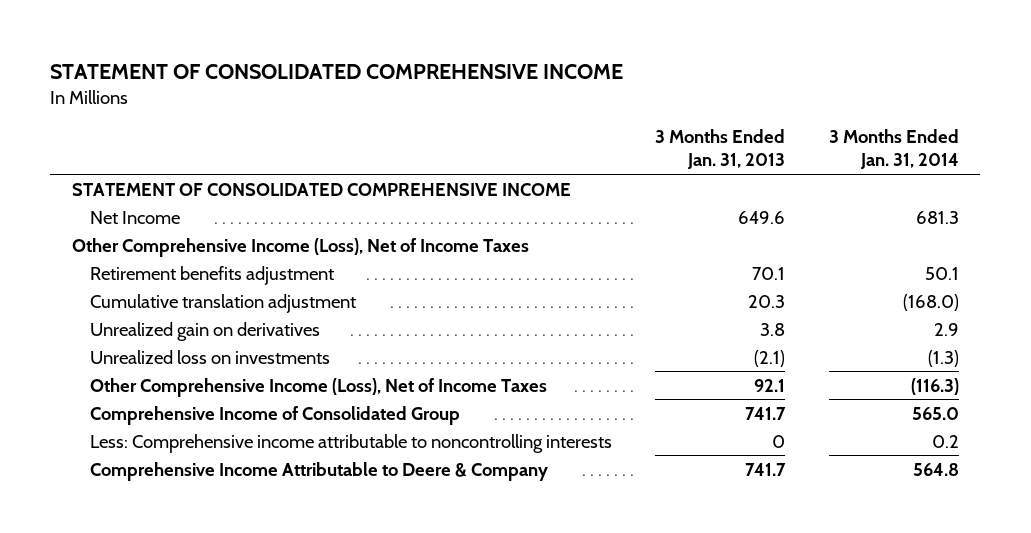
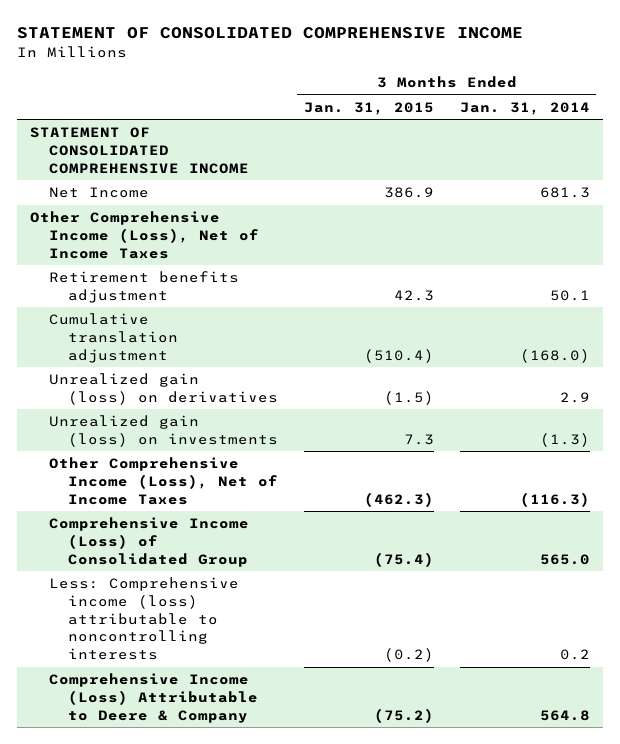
- | 3 Months Ended Jan. 31, 2013 | 3 Months Ended Jan. 31, 2014
+ | 3 Months Ended Jan. 31, 2015 | 3 Months Ended Jan. 31, 2014
- Unrealized gain on derivatives | 3.8 | 2.9
- Unrealized loss on investments | (2.1) | (1.3)
+ Unrealized gain (loss) on derivatives | (1.5) | 2.9
+ Unrealized gain (loss) on investments | 7.3 | (1.3)
- Comprehensive Income of Consolidated Group | 741.7 | 565.0
- Less: Comprehensive income attributable to noncontrolling interests | 0 | 0.2
- Comprehensive Income Attributable to Deere & Company | 741.7 | 564.8
+ Comprehensive Income (Loss) of Consolidated Group | (75.4) | 565.0
+ Less: Comprehensive income (loss) attributable to noncontrolling interests | (0.2) | 0.2
+ Comprehensive Income (Loss) Attributable to Deere & Company | (75.2) | 564.8

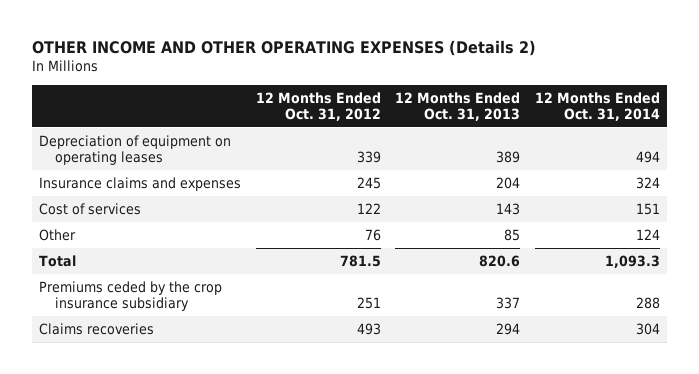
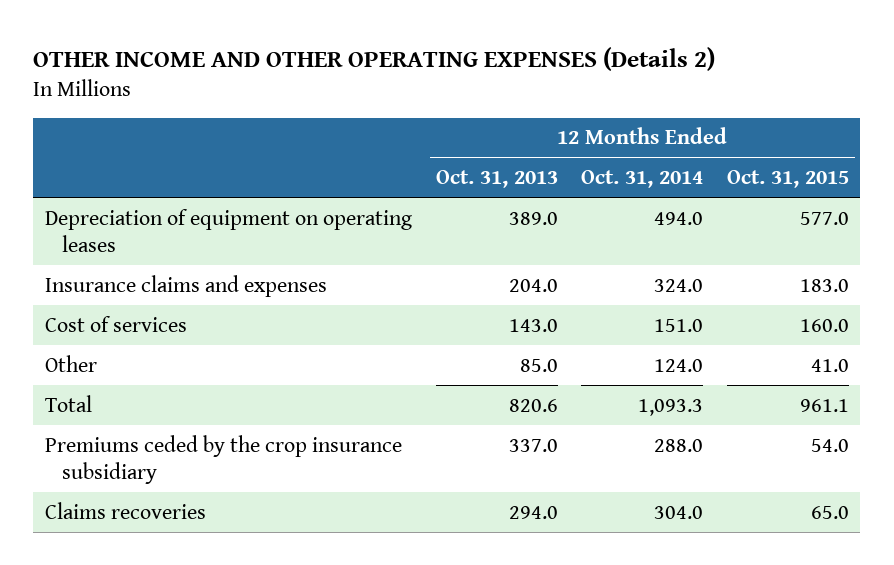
- | 12 Months Ended Oct. 31, 2012 | 12 Months Ended Oct. 31, 2013 | 12 Months Ended Oct. 31, 2014
+ | 12 Months Ended Oct. 31, 2013 | 12 Months Ended Oct. 31, 2014 | 12 Months Ended Oct. 31, 2015
- Depreciation of equipment on operating leases | 339 | 389 | 494
- Insurance claims and expenses | 245 | 204 | 324
- Cost of services | 122 | 143 | 151
- Other | 76 | 85 | 124
+ Depreciation of equipment on operating leases | 389.0 | 494.0 | 577.0
+ Insurance claims and expenses | 204.0 | 324.0 | 183.0
+ Cost of services | 143.0 | 151.0 | 160.0
+ Other | 85.0 | 124.0 | 41.0
- Premiums ceded by the crop insurance subsidiary | 251 | 337 | 288
- Claims recoveries | 493 | 294 | 304
+ Premiums ceded by the crop insurance subsidiary | 337.0 | 288.0 | 54.0
+ Claims recoveries | 294.0 | 304.0 | 65.0

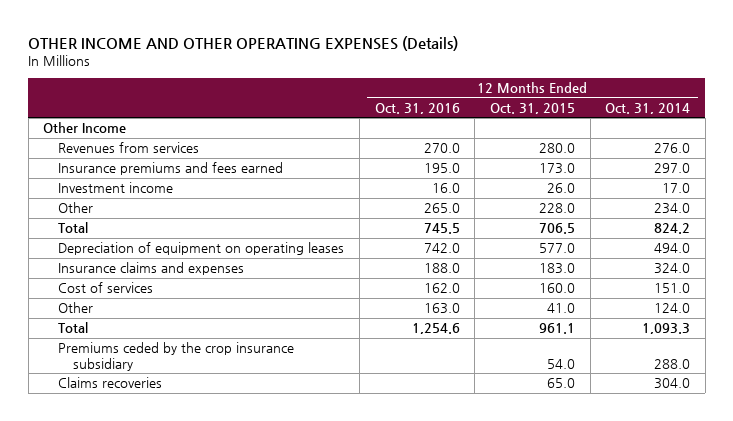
- OTHER INCOME AND OTHER OPERATING EXPENSES (Details 2)
+ OTHER INCOME AND OTHER OPERATING EXPENSES (Details)
- | 12 Months Ended Oct. 31, 2013 | 12 Months Ended Oct. 31, 2014 | 12 Months Ended Oct. 31, 2015
+ | 12 Months Ended Oct. 31, 2016 | 12 Months Ended Oct. 31, 2015 | 12 Months Ended Oct. 31, 2014
+ Other Income
+ Revenues from services | 270.0 | 280.0 | 276.0
+ Insurance premiums and fees earned | 195.0 | 173.0 | 297.0
+ Investment income | 16.0 | 26.0 | 17.0
+ Other | 265.0 | 228.0 | 234.0
+ Total | 745.5 | 706.5 | 824.2

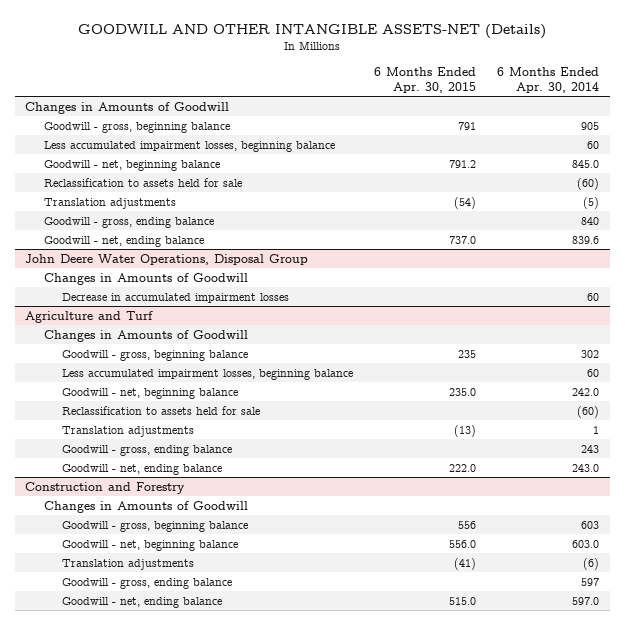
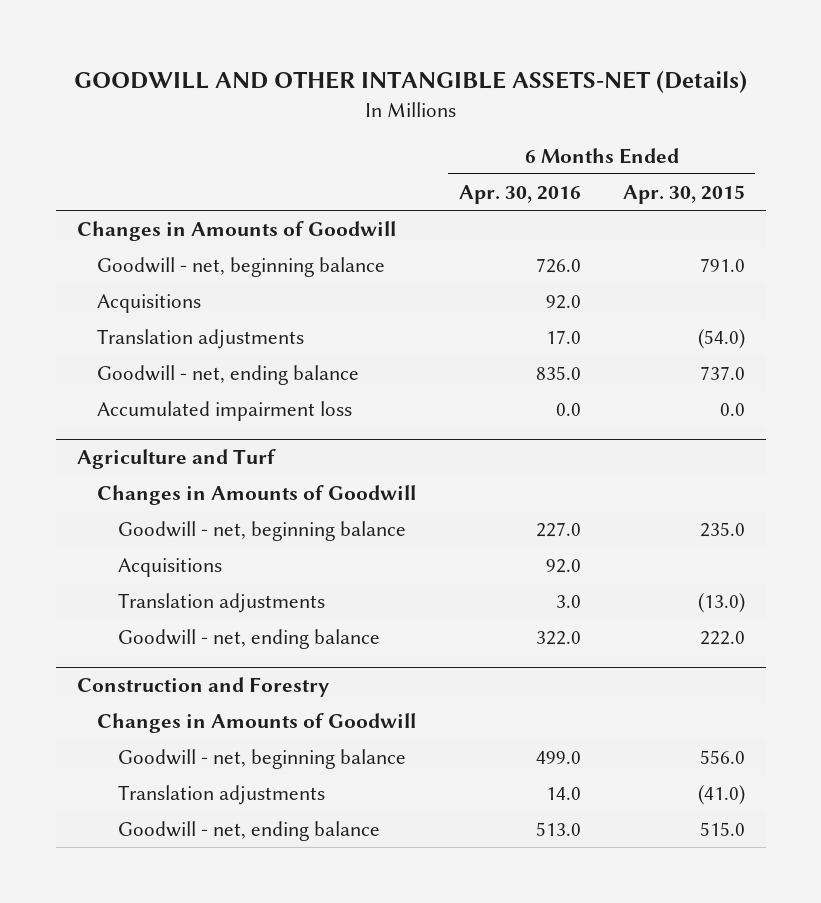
- | 6 Months Ended Apr. 30, 2015 | 6 Months Ended Apr. 30, 2014
+ | 6 Months Ended Apr. 30, 2016 | 6 Months Ended Apr. 30, 2015
- Goodwill - gross, beginning balance | 791 | 905
- Less accumulated impairment losses, beginning balance | | 60
- Goodwill - net, beginning balance | 791.2 | 845.0
- Reclassification to assets held for sale | | (60)
- Translation adjustments | (54) | (5)
- Goodwill - gross, ending balance | | 840
+ Goodwill - net, beginning balance | 726.0 | 791.0
+ Acquisitions | 92.0 |
+ Translation adjustments | 17.0 | (54.0)
- John Deere Water Operations, Disposal Group
- Changes in Amounts of Goodwill
- Decrease in accumulated impairment losses | | 60
+ Accumulated impairment loss | 0.0 | 0.0
@ Agriculture and Turf
- Goodwill - gross, beginning balance | 235 | 302
- Less accumulated impairment losses, beginning balance | | 60
- Reclassification to assets held for sale | | (60)
- Translation adjustments | (13) | 1
- Goodwill - gross, ending balance | | 243
+ Acquisitions | 92.0 |
+ Translation adjustments | 3.0 | (13.0)
@ Construction and Forestry
- Goodwill - gross, beginning balance | 556 | 603
- Translation adjustments | (41) | (6)
- Goodwill - gross, ending balance | | 597
+ Translation adjustments | 14.0 | (41.0)

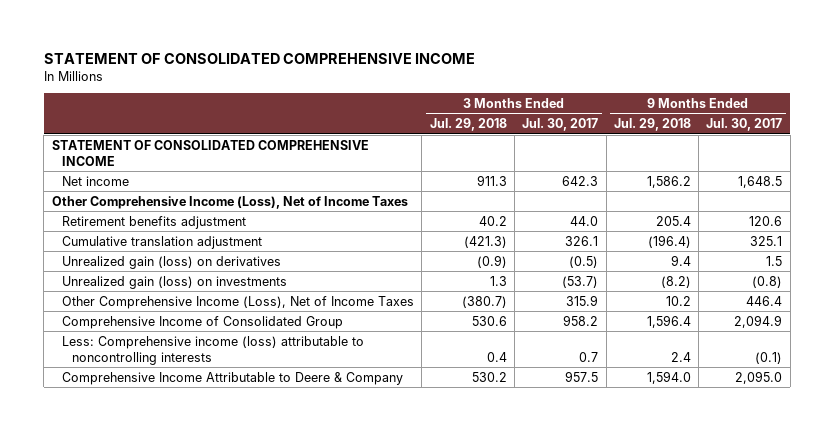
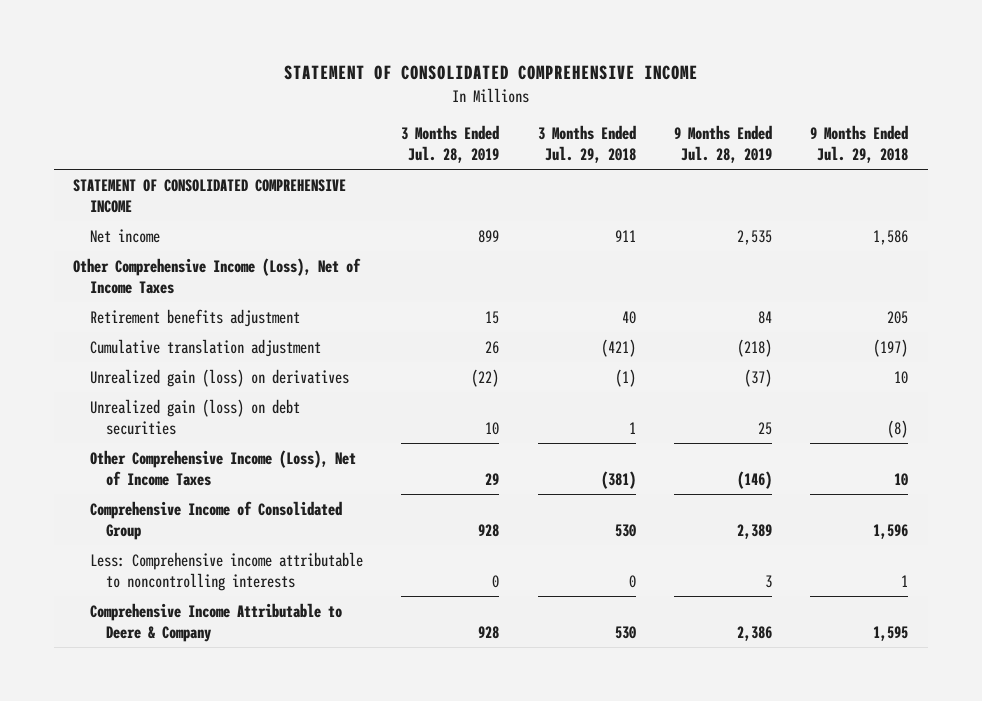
- | 3 Months Ended Jul. 29, 2018 | 3 Months Ended Jul. 30, 2017 | 9 Months Ended Jul. 29, 2018 | 9 Months Ended Jul. 30, 2017
+ | 3 Months Ended Jul. 28, 2019 | 3 Months Ended Jul. 29, 2018 | 9 Months Ended Jul. 28, 2019 | 9 Months Ended Jul. 29, 2018
- Net income | 911.3 | 642.3 | 1,586.2 | 1,648.5
+ Net income | 899 | 911 | 2,535 | 1,586
- Retirement benefits adjustment | 40.2 | 44.0 | 205.4 | 120.6
- Cumulative translation adjustment | (421.3) | 326.1 | (196.4) | 325.1
- Unrealized gain (loss) on derivatives | (0.9) | (0.5) | 9.4 | 1.5
- Unrealized gain (loss) on investments | 1.3 | (53.7) | (8.2) | (0.8)
- Other Comprehensive Income (Loss), Net of Income Taxes | (380.7) | 315.9 | 10.2 | 446.4
- Comprehensive Income of Consolidated Group | 530.6 | 958.2 | 1,596.4 | 2,094.9
- Less: Comprehensive income (loss) attributable to noncontrolling interests | 0.4 | 0.7 | 2.4 | (0.1)
- Comprehensive Income Attributable to Deere & Company | 530.2 | 957.5 | 1,594.0 | 2,095.0
+ Retirement benefits adjustment | 15 | 40 | 84 | 205
+ Cumulative translation adjustment | 26 | (421) | (218) | (197)
+ Unrealized gain (loss) on derivatives | (22) | (1) | (37) | 10
+ Unrealized gain (loss) on debt securities | 10 | 1 | 25 | (8)
+ Other Comprehensive Income (Loss), Net of Income Taxes | 29 | (381) | (146) | 10
+ Comprehensive Income of Consolidated Group | 928 | 530 | 2,389 | 1,596
+ Less: Comprehensive income attributable to noncontrolling interests | 0 | 0 | 3 | 1
+ Comprehensive Income Attributable to Deere & Company | 928 | 530 | 2,386 | 1,595

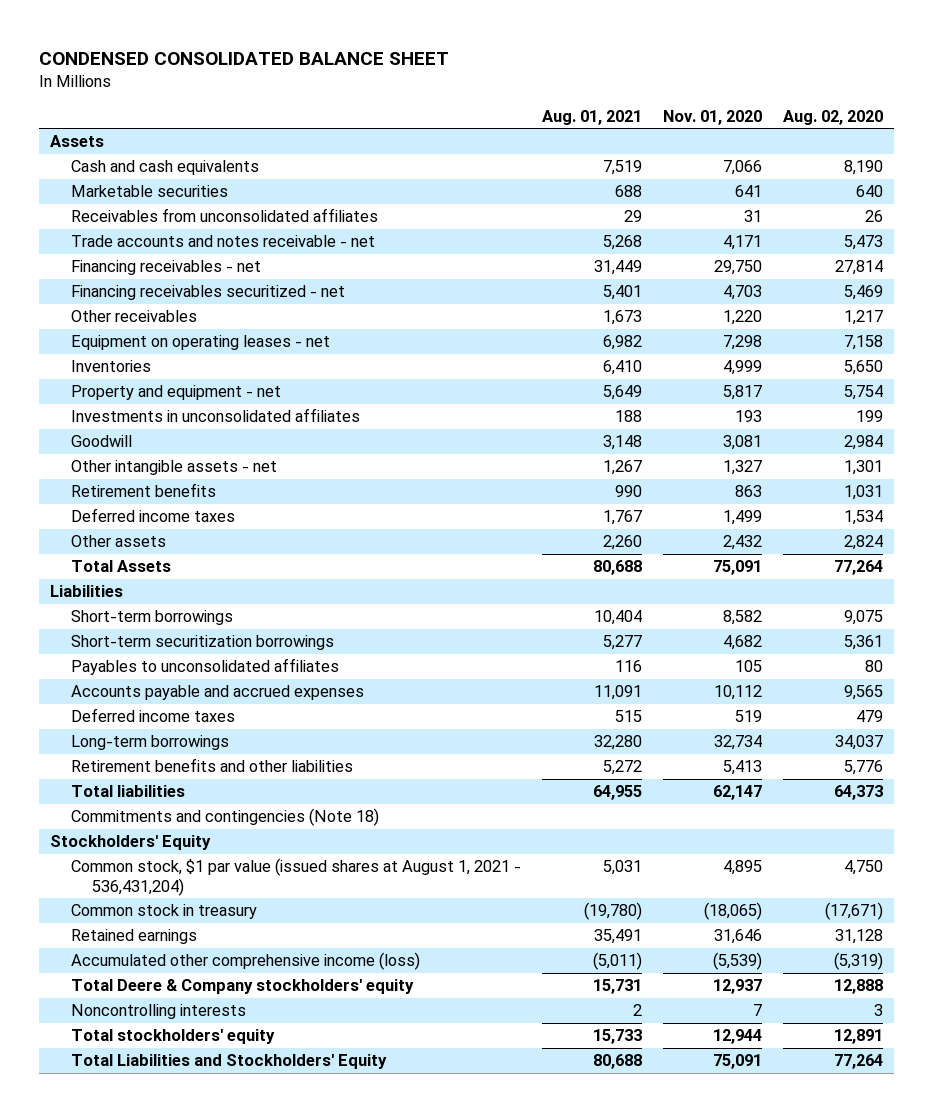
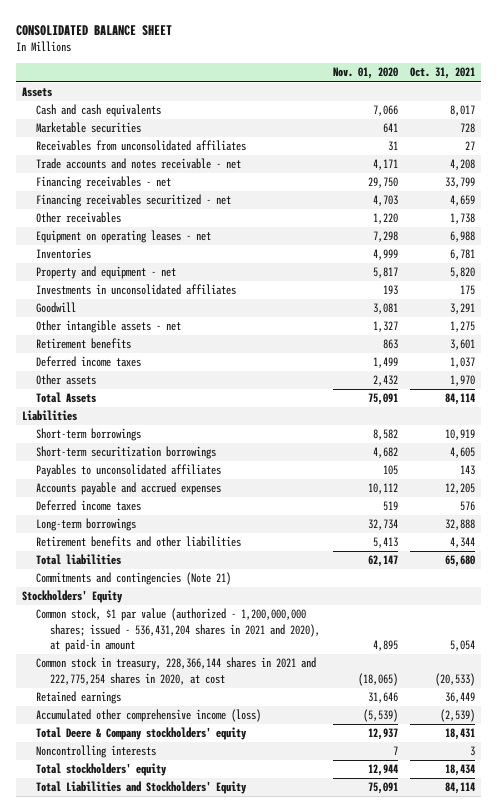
- CONDENSED CONSOLIDATED BALANCE SHEET
+ CONSOLIDATED BALANCE SHEET
- | Aug. 01, 2021 | Nov. 01, 2020 | Aug. 02, 2020
+ | Nov. 01, 2020 | Oct. 31, 2021
- Commitments and contingencies (Note 18)
+ Commitments and contingencies (Note 21)
- Common stock, $1 par value (issued shares at August 1, 2021 - 536,431,204) | 5,031 | 4,895 | 4,750
- Common stock in treasury | (19,780) | (18,065) | (17,671)
+ Common stock, $1 par value (authorized - 1,200,000,000 shares; issued - 536,431,204 shares in 2021 and 2020), at paid-in amount | 4,895 | 5,054
+ Common stock in treasury, 228,366,144 shares in 2021 and 222,775,254 shares in 2020, at cost | (18,065) | (20,533)

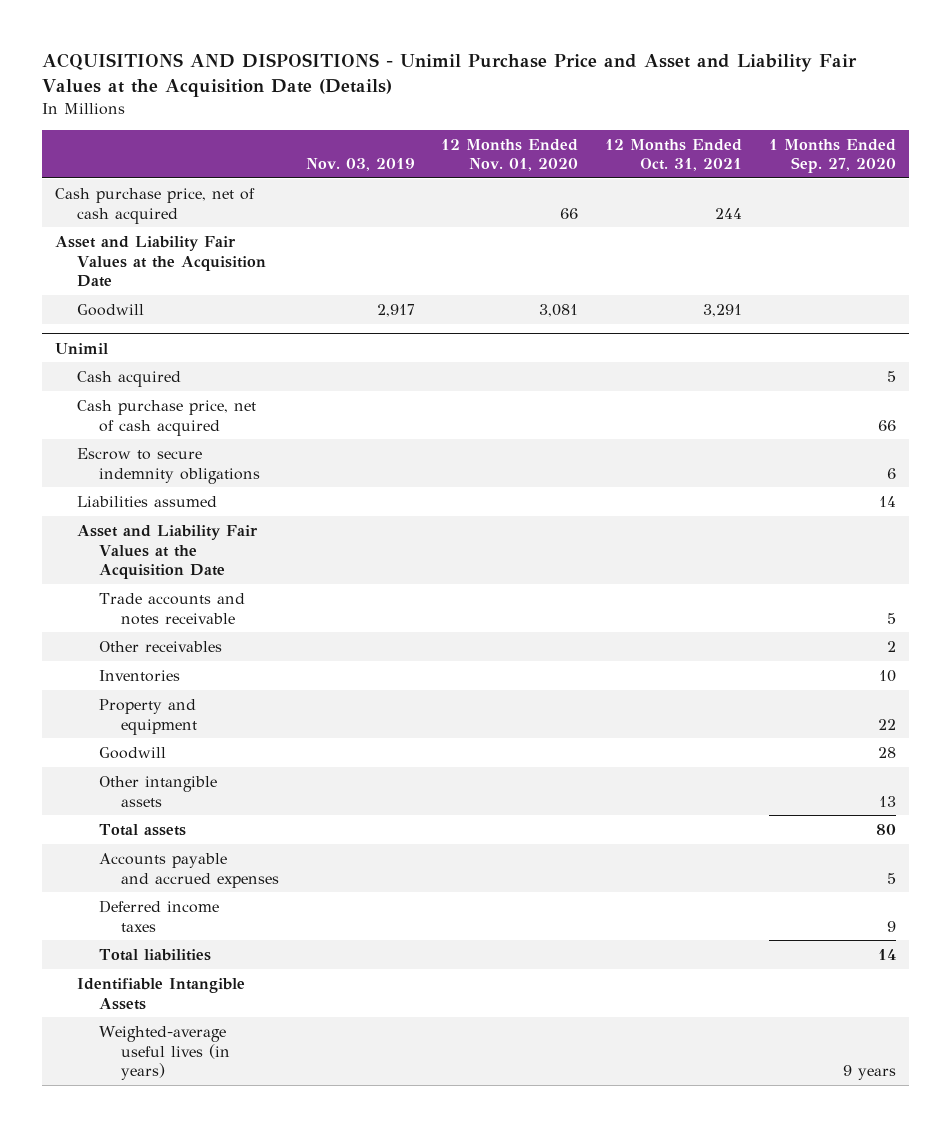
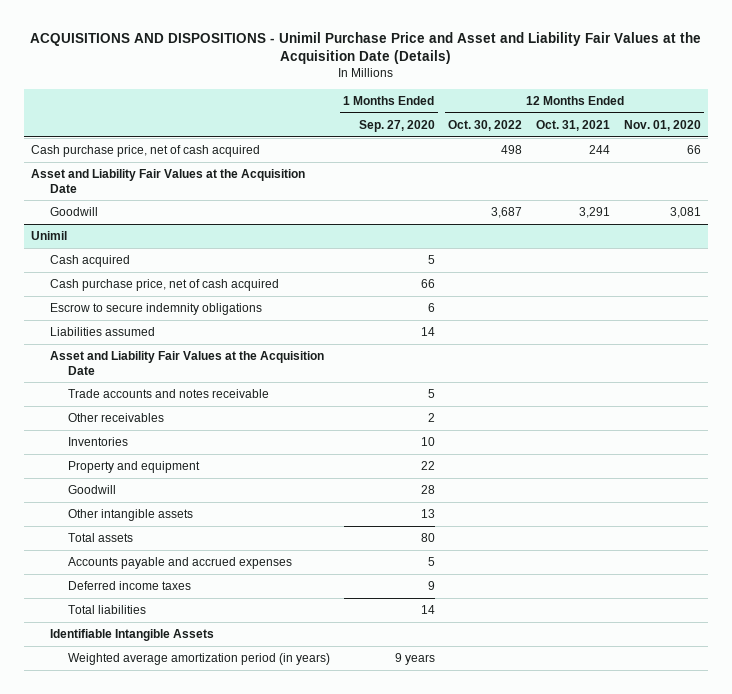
- | Nov. 03, 2019 | 12 Months Ended Nov. 01, 2020 | 12 Months Ended Oct. 31, 2021 | 1 Months Ended Sep. 27, 2020
+ | 1 Months Ended Sep. 27, 2020 | 12 Months Ended Oct. 30, 2022 | 12 Months Ended Oct. 31, 2021 | 12 Months Ended Nov. 01, 2020
@ Unimil
- Weighted-average useful lives (in years) | | | | 9 years
+ Weighted average amortization period (in years) | 9 years | | |

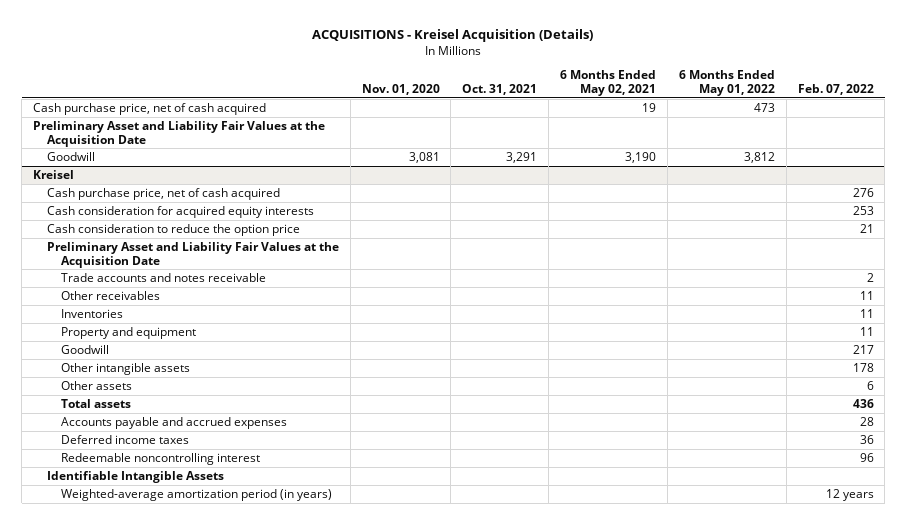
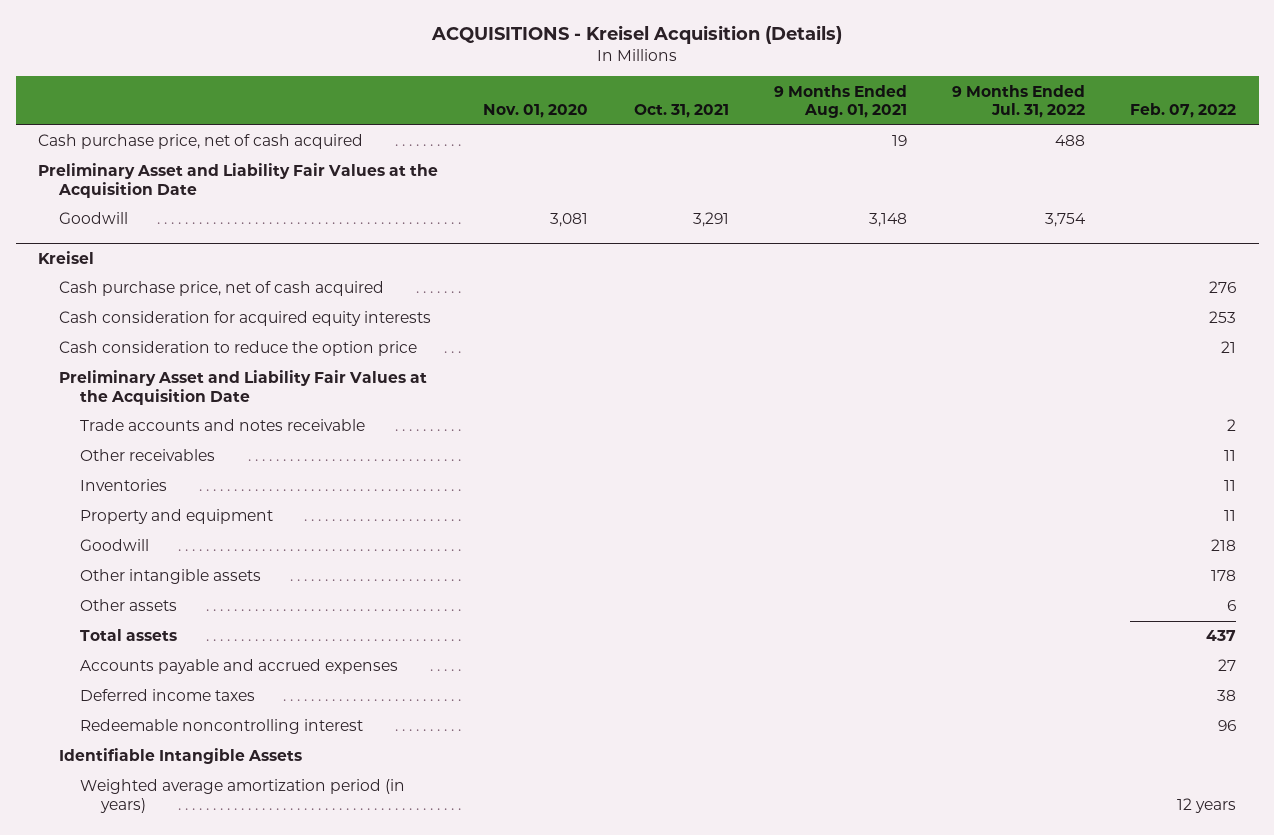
- | Nov. 01, 2020 | Oct. 31, 2021 | 6 Months Ended May 02, 2021 | 6 Months Ended May 01, 2022 | Feb. 07, 2022
+ | Nov. 01, 2020 | Oct. 31, 2021 | 9 Months Ended Aug. 01, 2021 | 9 Months Ended Jul. 31, 2022 | Feb. 07, 2022
@ Kreisel
- Goodwill | | | | | 217
+ Goodwill | | | | | 218
- Total assets | | | | | 436
- Accounts payable and accrued expenses | | | | | 28
- Deferred income taxes | | | | | 36
+ Total assets | | | | | 437
+ Accounts payable and accrued expenses | | | | | 27
+ Deferred income taxes | | | | | 38
- Weighted-average amortization period (in years) | | | | | 12 years
+ Weighted average amortization period (in years) | | | | | 12 years

